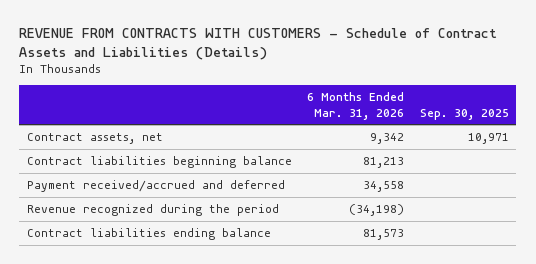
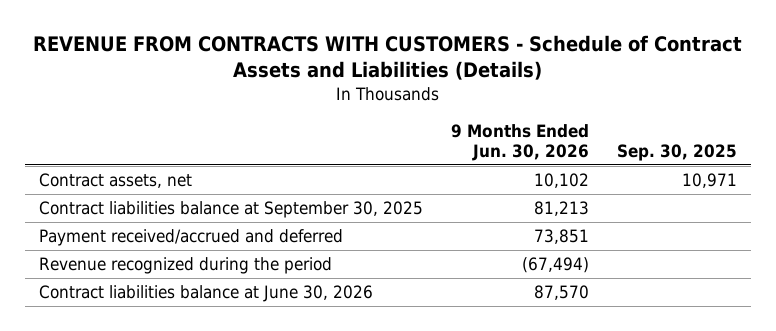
- | 6 Months Ended Mar. 31, 2026 | Sep. 30, 2025
+ | 9 Months Ended Jun. 30, 2026 | Sep. 30, 2025
- Contract liabilities beginning balance | 81,213 |
+ Contract liabilities balance at September 30, 2025 | 81,213 |
- Contract liabilities ending balance | 81,573 |
+ Contract liabilities balance at June 30, 2026 | 87,570 |

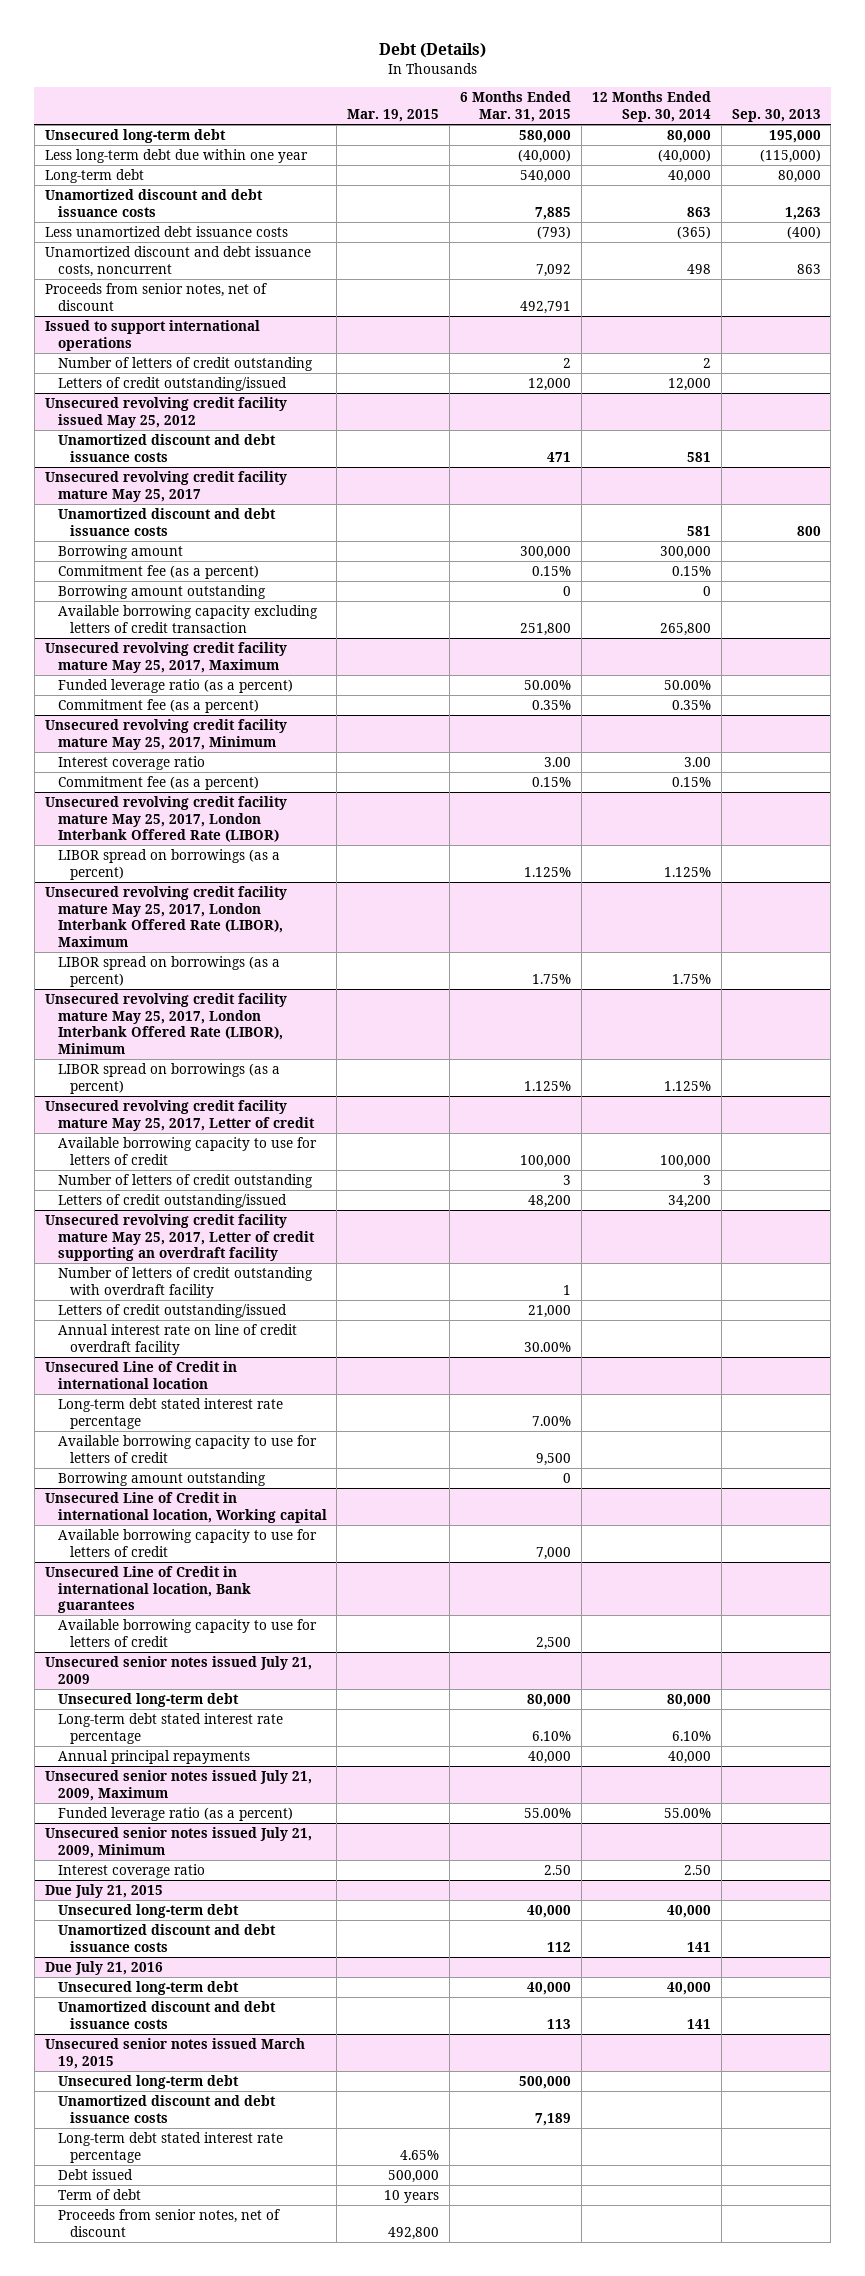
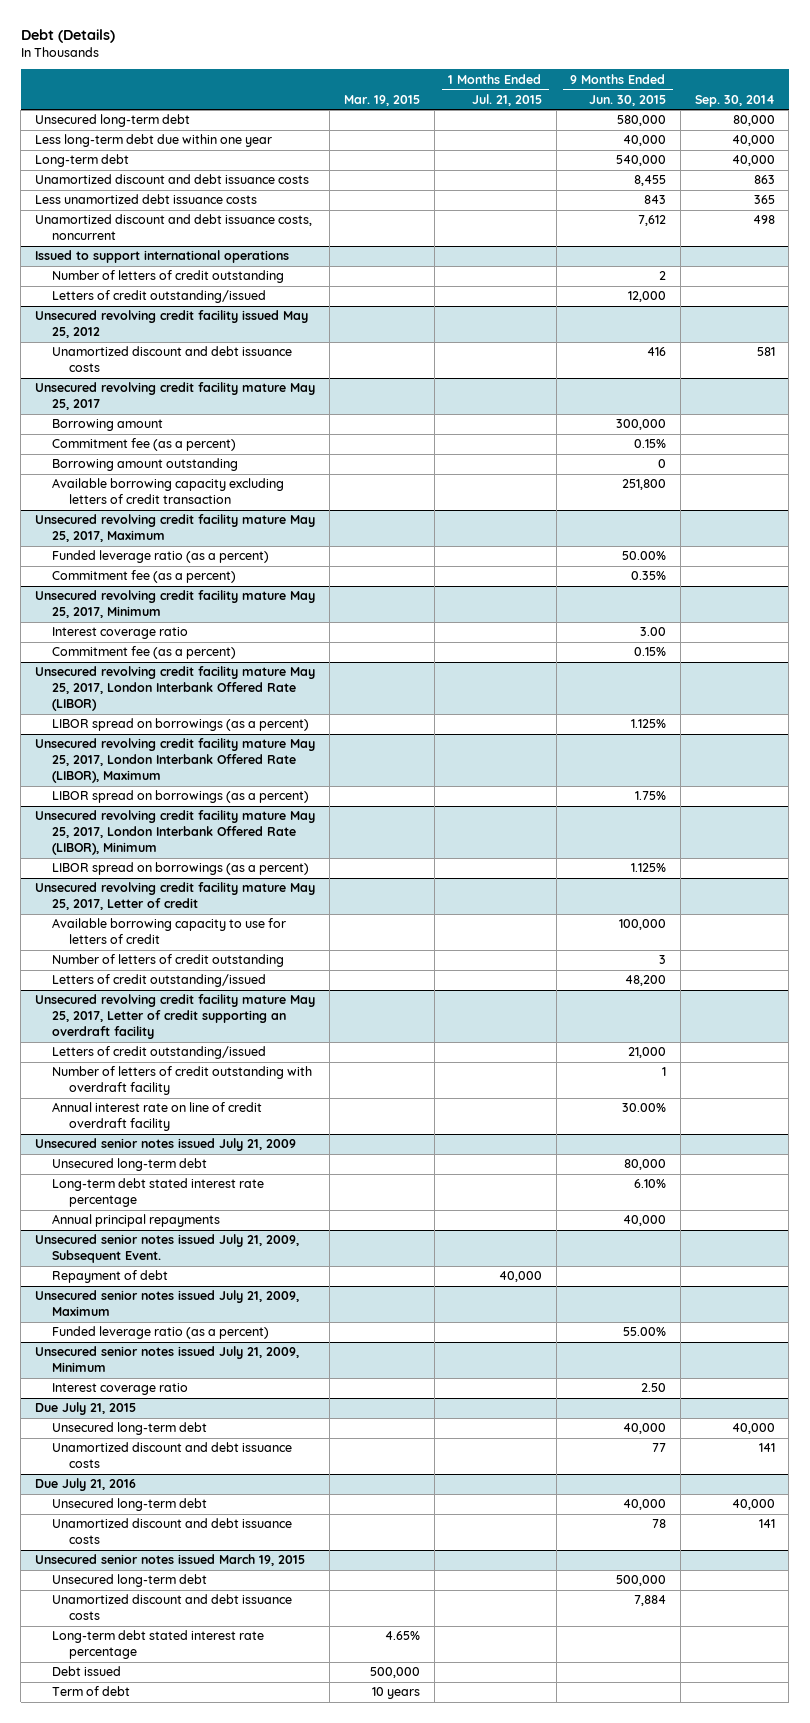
- | Mar. 19, 2015 | 6 Months Ended Mar. 31, 2015 | 12 Months Ended Sep. 30, 2014 | Sep. 30, 2013
+ | Mar. 19, 2015 | 1 Months Ended Jul. 21, 2015 | 9 Months Ended Jun. 30, 2015 | Sep. 30, 2014
- Proceeds from senior notes, net of discount | | 492,791 | |
@ Unsecured revolving credit facility mature May 25, 2017
- Unamortized discount and debt issuance costs | | | 581 | 800
@ Unsecured revolving credit facility mature May 25, 2017, Letter of credit supporting an overdraft facility
moved down: Number of letters of credit outstanding with overdraft facility | | | 1 |
- Unsecured Line of Credit in international location
- Long-term debt stated interest rate percentage | | 7.00% | |
- Available borrowing capacity to use for letters of credit | | 9,500 | |
- Borrowing amount outstanding | | 0 | |
- Unsecured Line of Credit in international location, Working capital
- Available borrowing capacity to use for letters of credit | | 7,000 | |
- Unsecured Line of Credit in international location, Bank guarantees
- Available borrowing capacity to use for letters of credit | | 2,500 | |
+ Unsecured senior notes issued July 21, 2009, Subsequent Event.
+ Repayment of debt | | 40,000 | |
@ Unsecured senior notes issued March 19, 2015
- Proceeds from senior notes, net of discount | 492,800 | | |

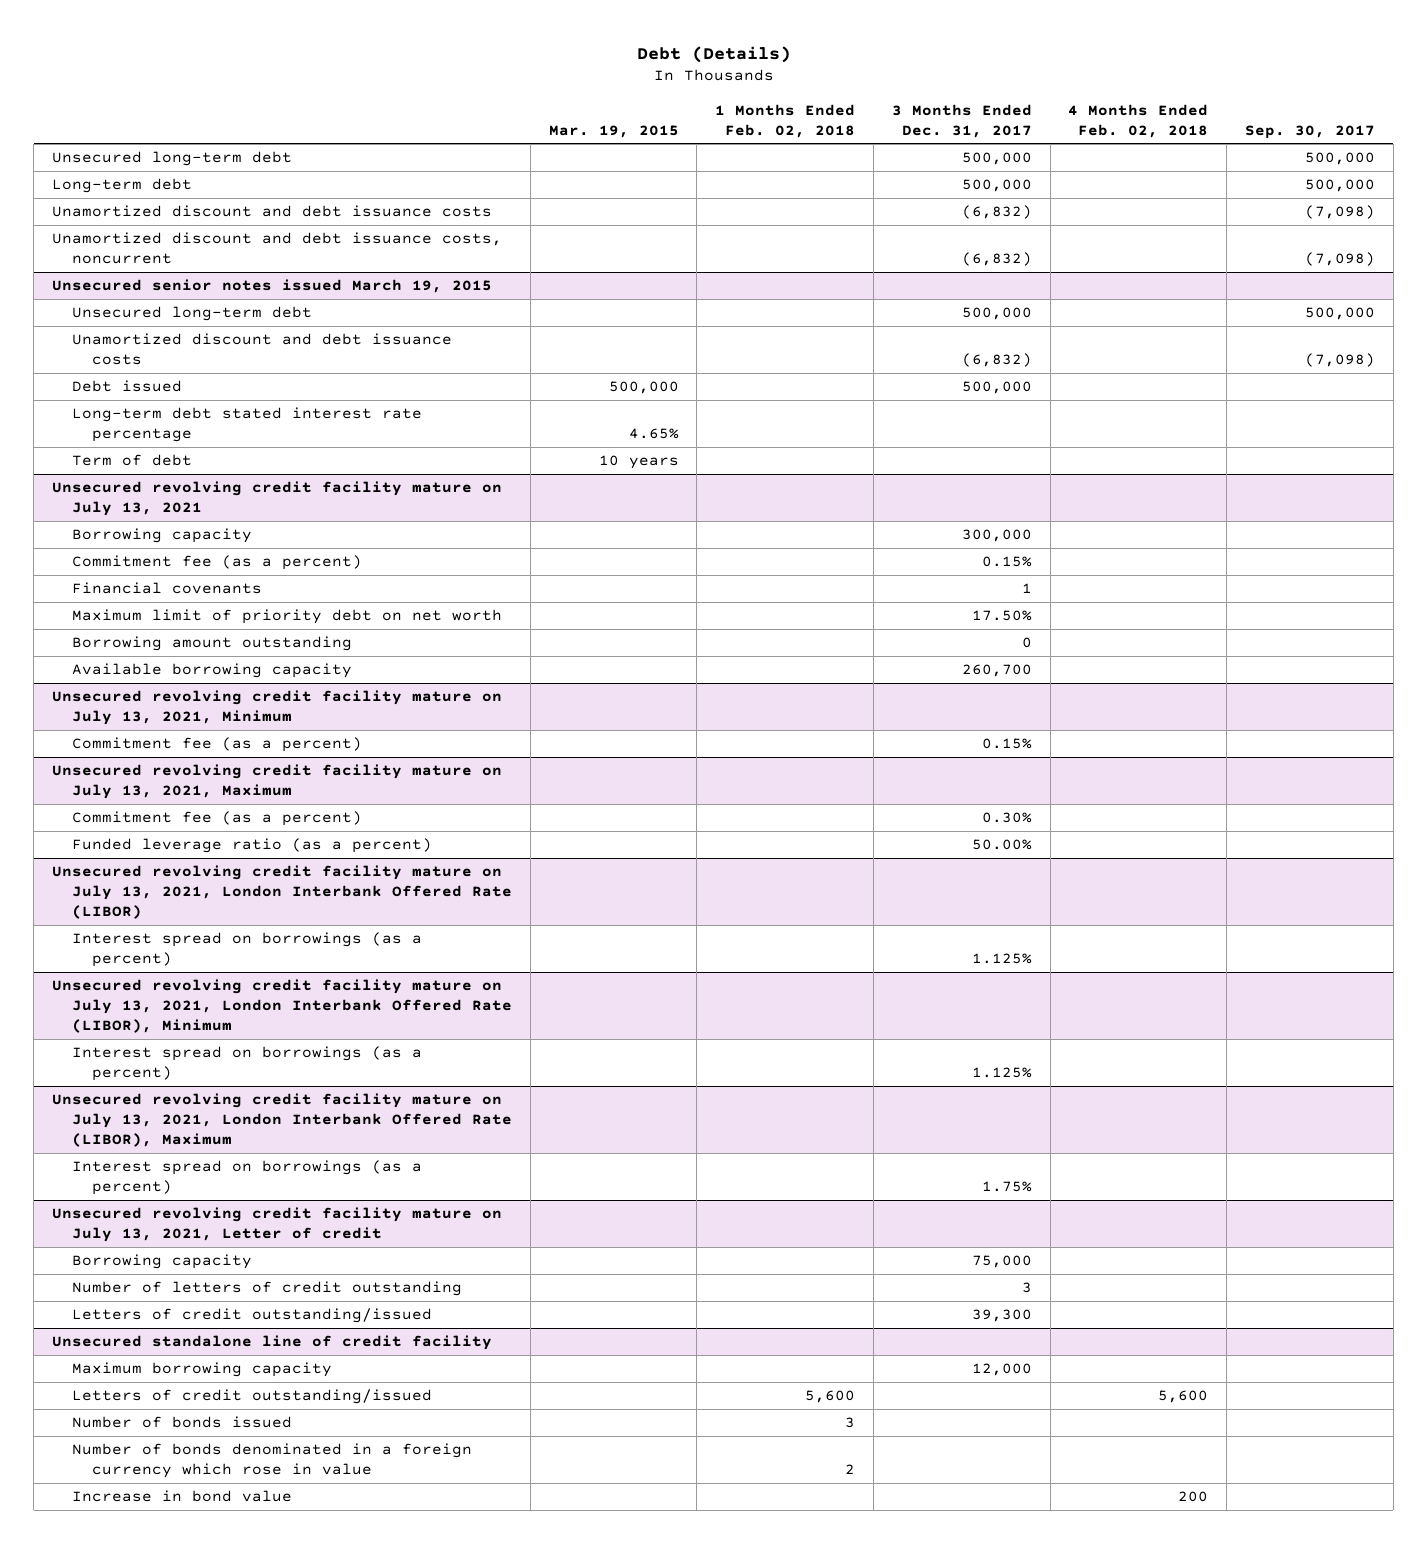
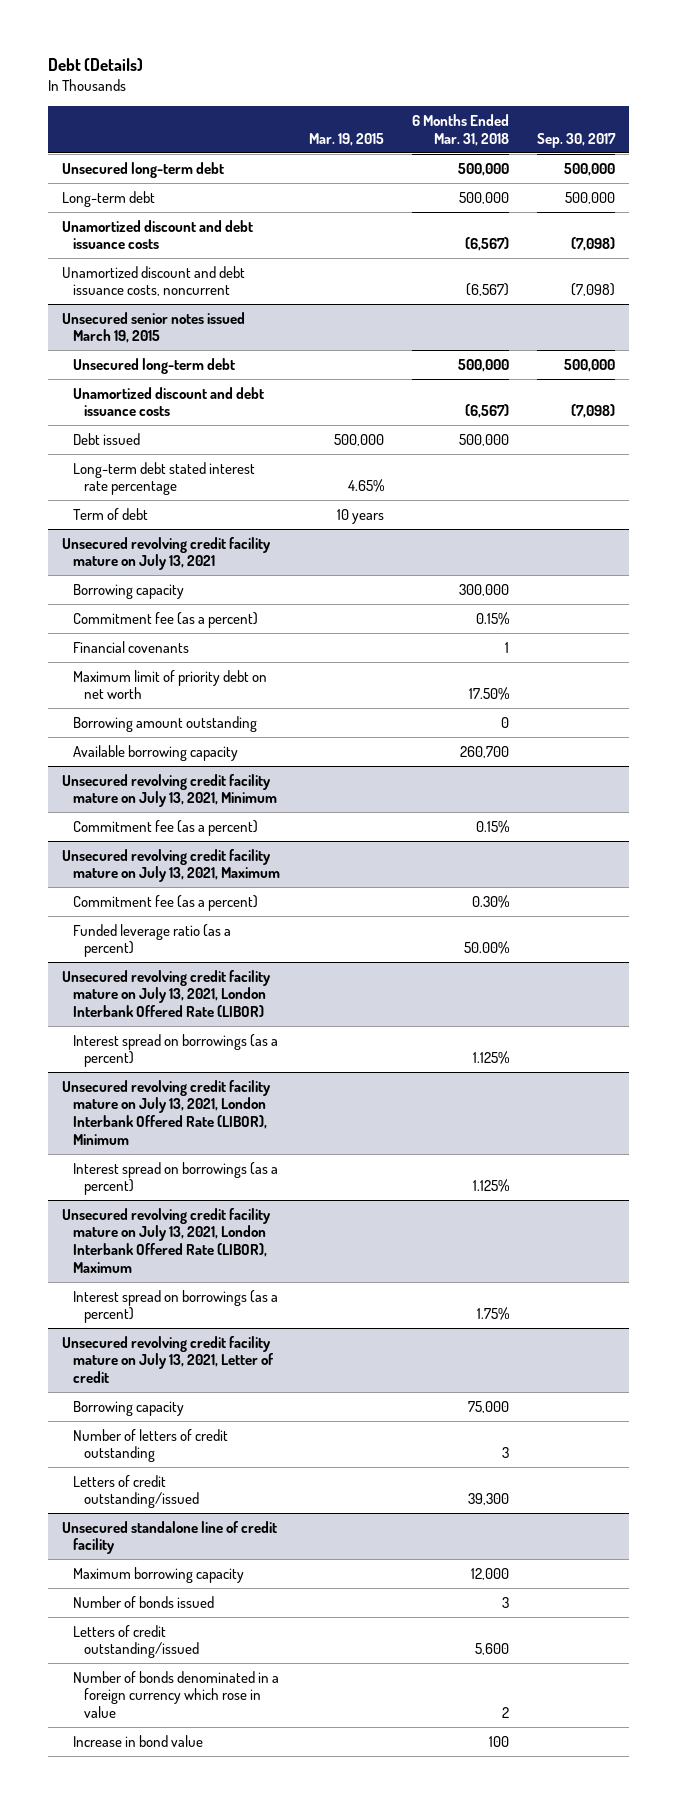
- | Mar. 19, 2015 | 1 Months Ended Feb. 02, 2018 | 3 Months Ended Dec. 31, 2017 | 4 Months Ended Feb. 02, 2018 | Sep. 30, 2017
+ | Mar. 19, 2015 | 6 Months Ended Mar. 31, 2018 | Sep. 30, 2017
@ Unsecured standalone line of credit facility
moved down: Letters of credit outstanding/issued | | 5,600 |

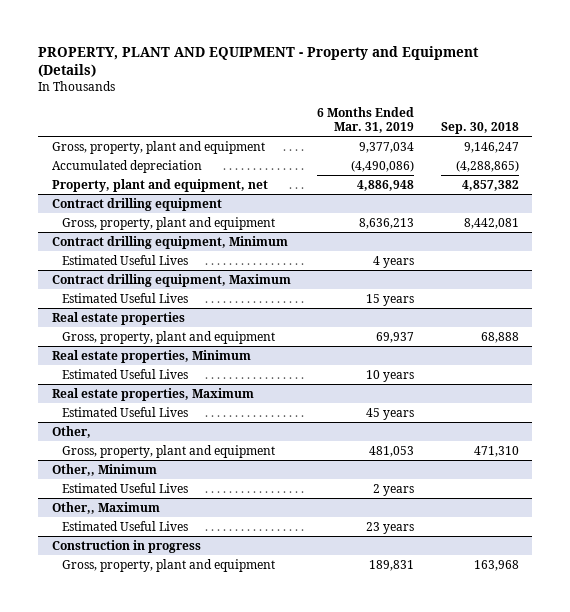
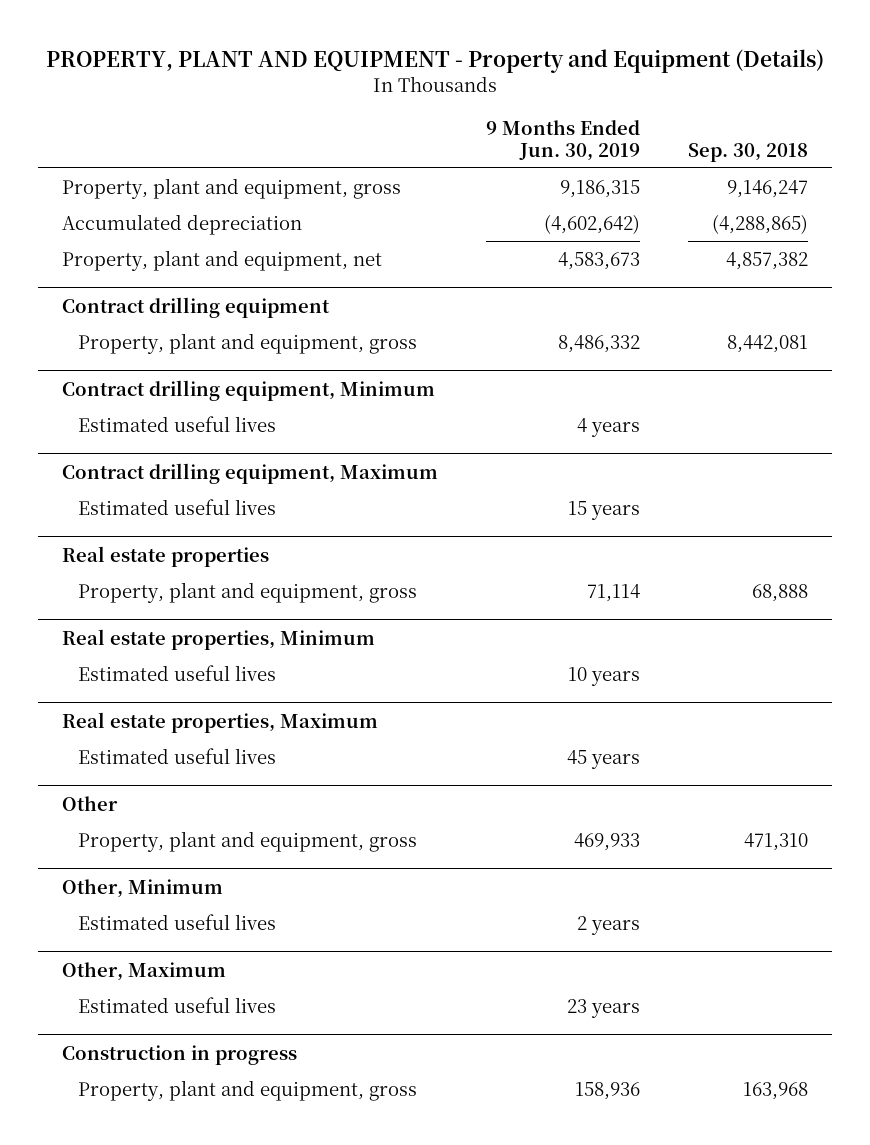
- | 6 Months Ended Mar. 31, 2019 | Sep. 30, 2018
+ | 9 Months Ended Jun. 30, 2019 | Sep. 30, 2018
- Gross, property, plant and equipment | 9,377,034 | 9,146,247
+ Property, plant and equipment, gross | 9,186,315 | 9,146,247
@ Contract drilling equipment
- Gross, property, plant and equipment | 8,636,213 | 8,442,081
+ Property, plant and equipment, gross | 8,486,332 | 8,442,081
@ Contract drilling equipment, Minimum
- Estimated Useful Lives | 4 years |
+ Estimated useful lives | 4 years |
@ Contract drilling equipment, Maximum
- Estimated Useful Lives | 15 years |
+ Estimated useful lives | 15 years |
@ Real estate properties
- Gross, property, plant and equipment | 69,937 | 68,888
+ Property, plant and equipment, gross | 71,114 | 68,888
@ Real estate properties, Minimum
- Estimated Useful Lives | 10 years |
+ Estimated useful lives | 10 years |
@ Real estate properties, Maximum
- Estimated Useful Lives | 45 years |
- Other,
- Gross, property, plant and equipment | 481,053 | 471,310
- Other,, Minimum
- Estimated Useful Lives | 2 years |
- Other,, Maximum
- Estimated Useful Lives | 23 years |
@ Real estate properties, Maximum
+ Estimated useful lives | 45 years |
+ Other
+ Property, plant and equipment, gross | 469,933 | 471,310
+ Other, Minimum
+ Estimated useful lives | 2 years |
+ Other, Maximum
+ Estimated useful lives | 23 years |
@ Construction in progress
- Gross, property, plant and equipment | 189,831 | 163,968
+ Property, plant and equipment, gross | 158,936 | 163,968

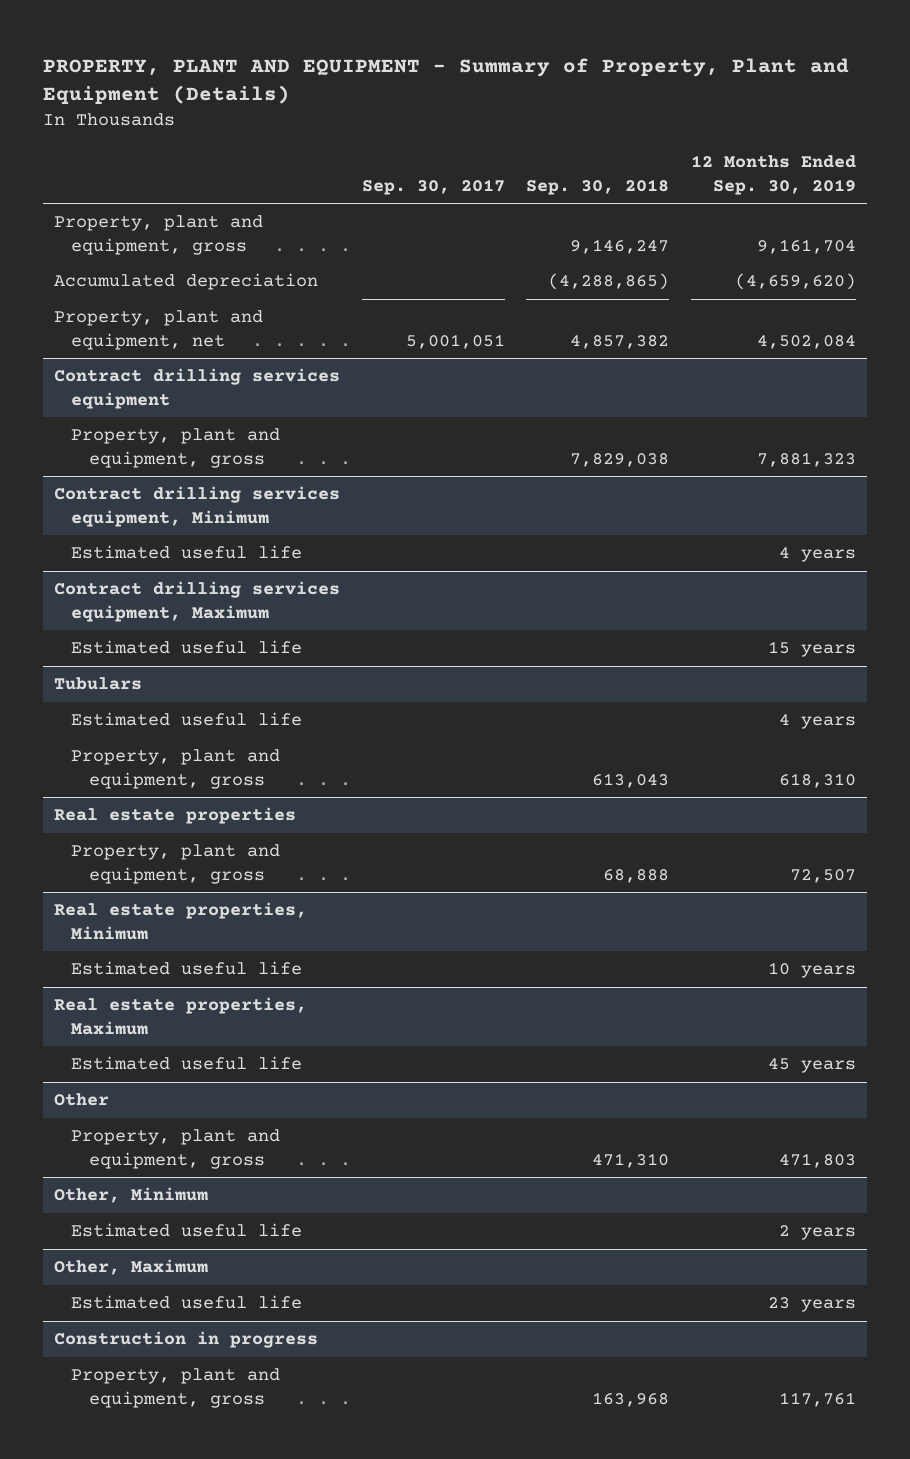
- PROPERTY, PLANT AND EQUIPMENT - Property and Equipment (Details)
+ PROPERTY, PLANT AND EQUIPMENT - Summary of Property, Plant and Equipment (Details)
- | 9 Months Ended Jun. 30, 2019 | Sep. 30, 2018
+ | Sep. 30, 2017 | Sep. 30, 2018 | 12 Months Ended Sep. 30, 2019
- Contract drilling equipment
- Property, plant and equipment, gross | 8,486,332 | 8,442,081
- Contract drilling equipment, Minimum
- Estimated useful lives | 4 years |
- Contract drilling equipment, Maximum
- Estimated useful lives | 15 years |
+ Contract drilling services equipment
+ Property, plant and equipment, gross | | 7,829,038 | 7,881,323
+ Contract drilling services equipment, Minimum
+ Estimated useful life | | | 4 years
+ Contract drilling services equipment, Maximum
+ Estimated useful life | | | 15 years
+ Tubulars
+ Estimated useful life | | | 4 years
+ Property, plant and equipment, gross | | 613,043 | 618,310
@ Real estate properties, Minimum
- Estimated useful lives | 10 years |
+ Estimated useful life | | | 10 years
@ Real estate properties, Maximum
- Estimated useful lives | 45 years |
+ Estimated useful life | | | 45 years
@ Other, Minimum
- Estimated useful lives | 2 years |
+ Estimated useful life | | | 2 years
@ Other, Maximum
- Estimated useful lives | 23 years |
+ Estimated useful life | | | 23 years

